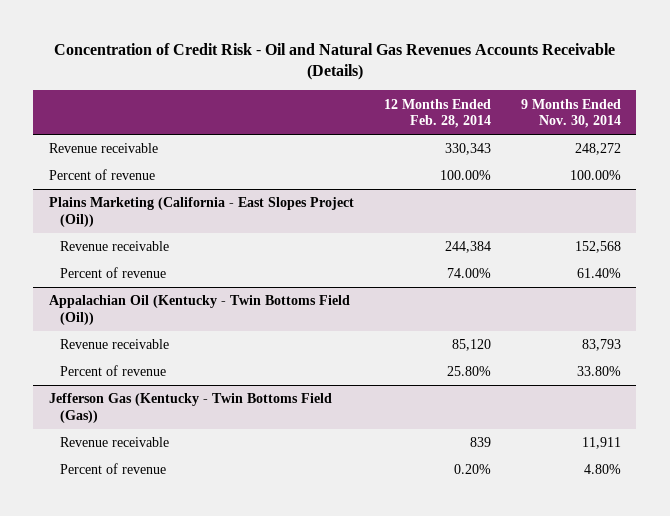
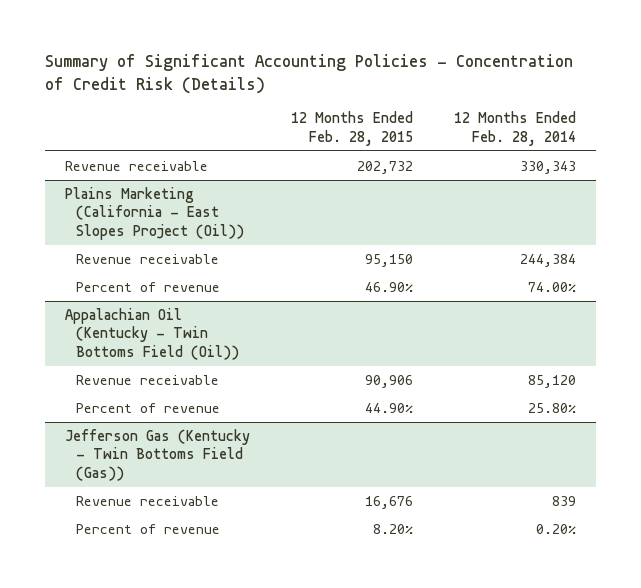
- Concentration of Credit Risk - Oil and Natural Gas Revenues Accounts Receivable (Details)
+ Summary of Significant Accounting Policies - Concentration of Credit Risk (Details)
- | 12 Months Ended Feb. 28, 2014 | 9 Months Ended Nov. 30, 2014
+ | 12 Months Ended Feb. 28, 2015 | 12 Months Ended Feb. 28, 2014
- Percent of revenue | 100.00% | 100.00%

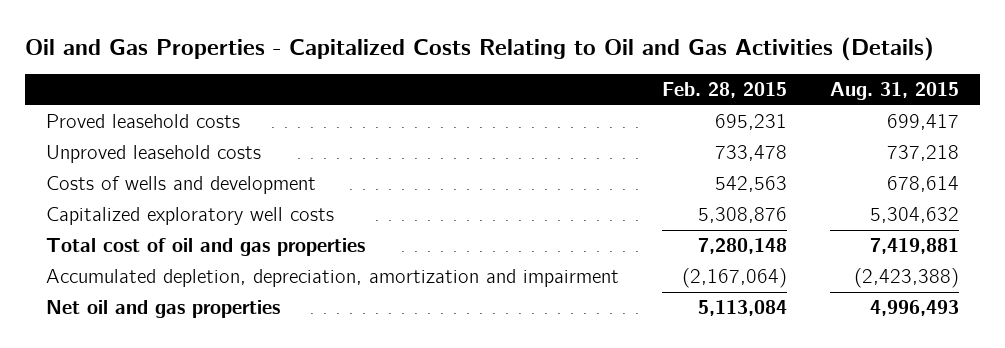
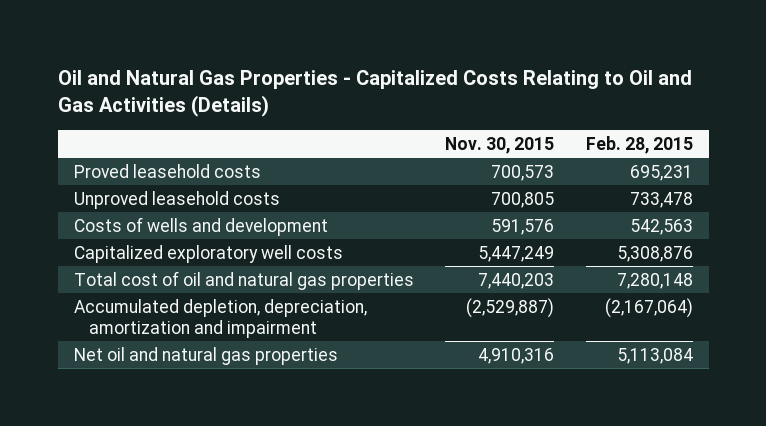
- Oil and Gas Properties - Capitalized Costs Relating to Oil and Gas Activities (Details)
+ Oil and Natural Gas Properties - Capitalized Costs Relating to Oil and Gas Activities (Details)
- | Feb. 28, 2015 | Aug. 31, 2015
+ | Nov. 30, 2015 | Feb. 28, 2015
- Total cost of oil and gas properties | 7,280,148 | 7,419,881
+ Total cost of oil and natural gas properties | 7,440,203 | 7,280,148
- Net oil and gas properties | 5,113,084 | 4,996,493
+ Net oil and natural gas properties | 4,910,316 | 5,113,084

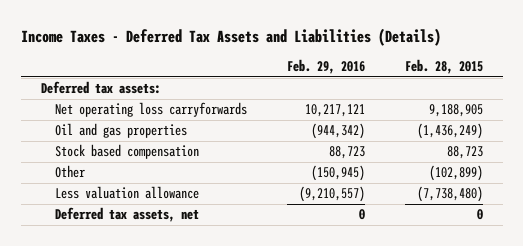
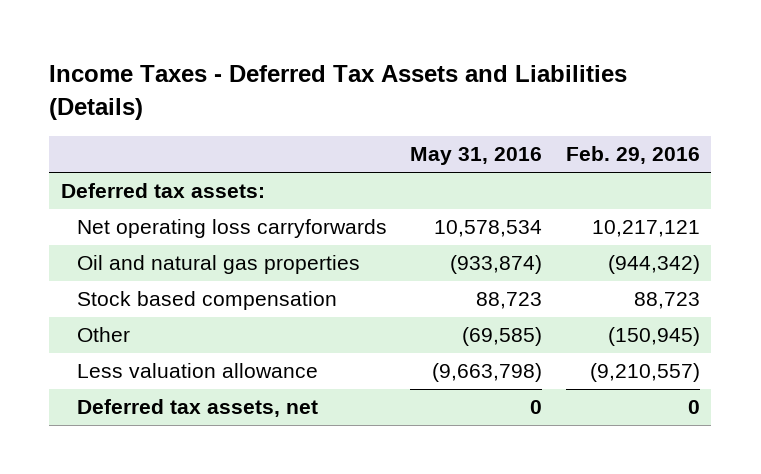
- | Feb. 29, 2016 | Feb. 28, 2015
+ | May 31, 2016 | Feb. 29, 2016
- Oil and gas properties | (944,342) | (1,436,249)
+ Oil and natural gas properties | (933,874) | (944,342)

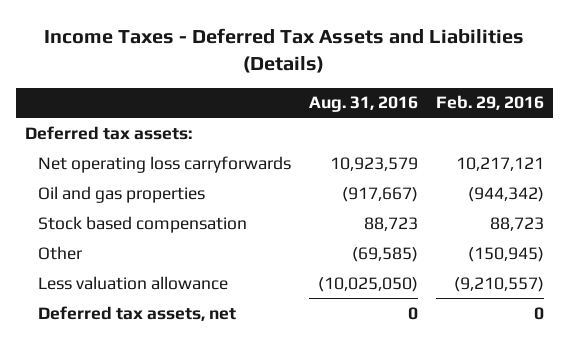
- | May 31, 2016 | Feb. 29, 2016
+ | Aug. 31, 2016 | Feb. 29, 2016
- Oil and natural gas properties | (933,874) | (944,342)
+ Oil and gas properties | (917,667) | (944,342)

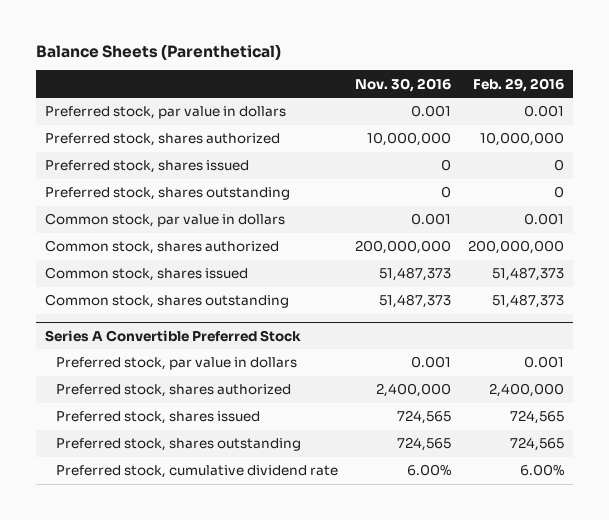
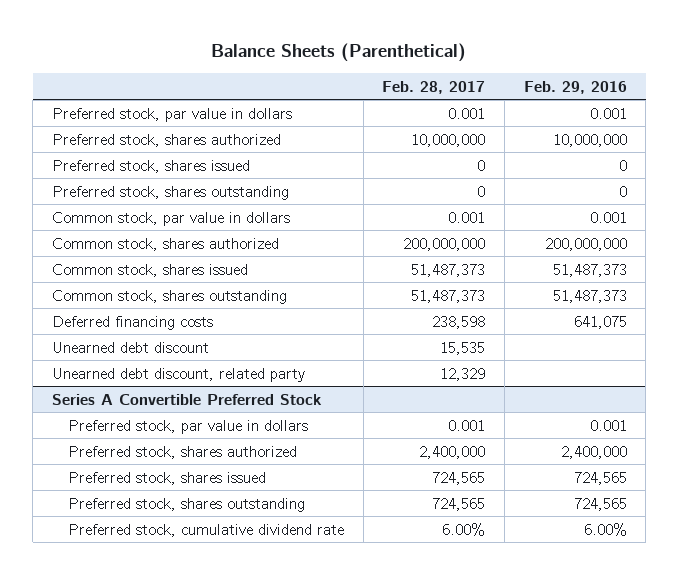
- | Nov. 30, 2016 | Feb. 29, 2016
+ | Feb. 28, 2017 | Feb. 29, 2016
+ Deferred financing costs | 238,598 | 641,075
+ Unearned debt discount | 15,535 |
+ Unearned debt discount, related party | 12,329 |

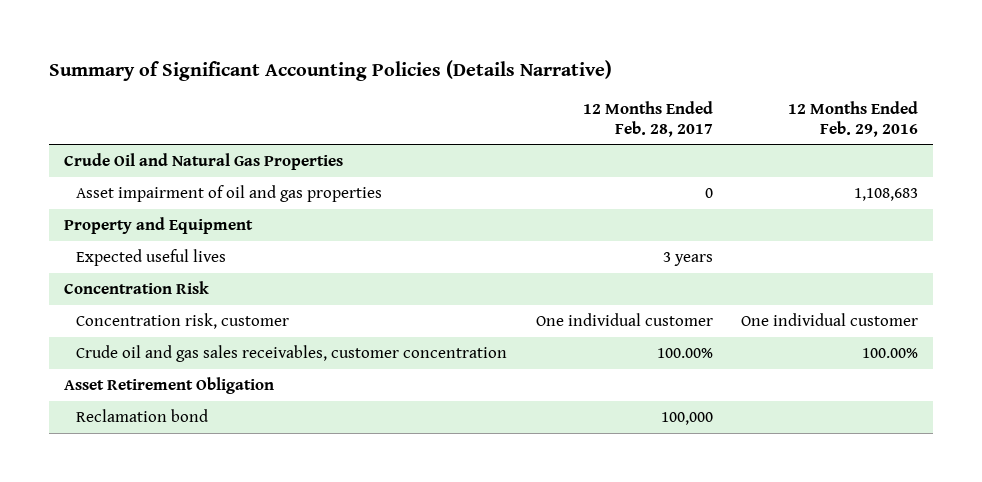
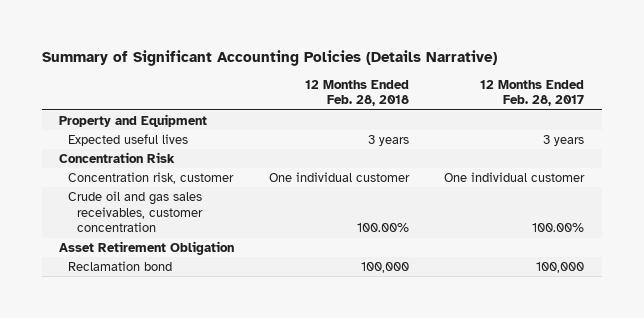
- | 12 Months Ended Feb. 28, 2017 | 12 Months Ended Feb. 29, 2016
+ | 12 Months Ended Feb. 28, 2018 | 12 Months Ended Feb. 28, 2017
- Crude Oil and Natural Gas Properties
- Asset impairment of oil and gas properties | 0 | 1,108,683

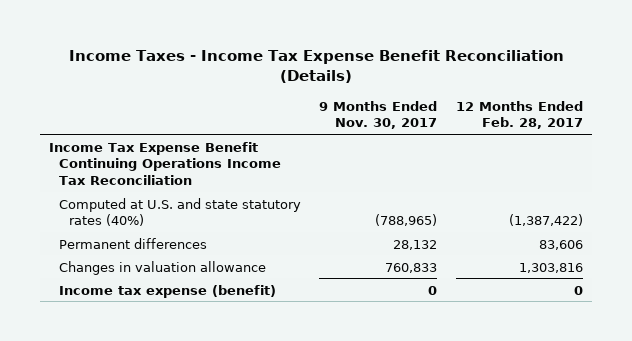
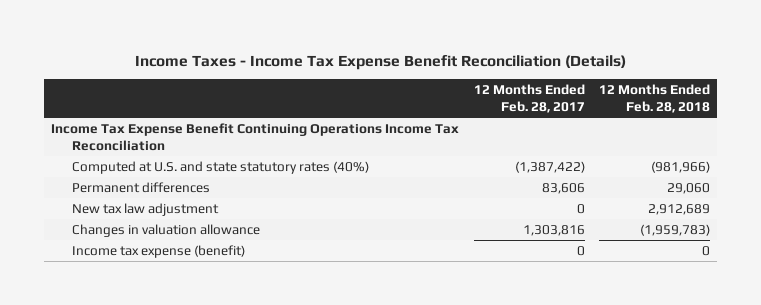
- | 9 Months Ended Nov. 30, 2017 | 12 Months Ended Feb. 28, 2017
+ | 12 Months Ended Feb. 28, 2017 | 12 Months Ended Feb. 28, 2018
+ New tax law adjustment | 0 | 2,912,689

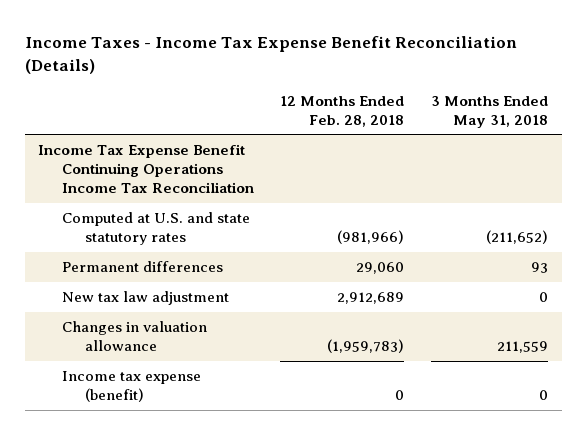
- | 12 Months Ended Feb. 28, 2017 | 12 Months Ended Feb. 28, 2018
+ | 12 Months Ended Feb. 28, 2018 | 3 Months Ended May 31, 2018
- Computed at U.S. and state statutory rates (40%) | (1,387,422) | (981,966)
+ Computed at U.S. and state statutory rates | (981,966) | (211,652)

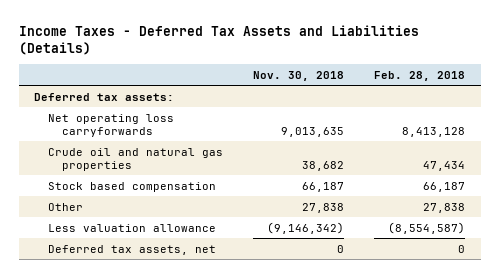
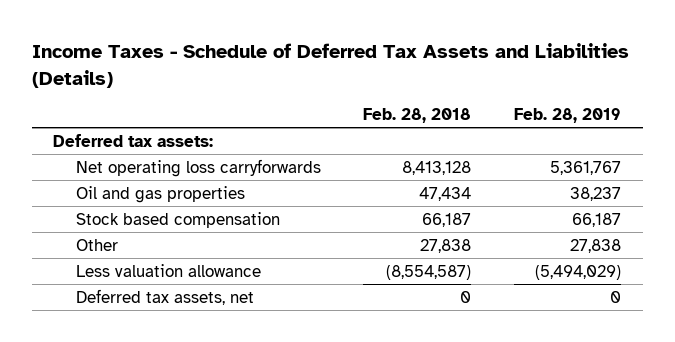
- Income Taxes - Deferred Tax Assets and Liabilities (Details)
+ Income Taxes - Schedule of Deferred Tax Assets and Liabilities (Details)
- | Nov. 30, 2018 | Feb. 28, 2018
+ | Feb. 28, 2018 | Feb. 28, 2019
- Crude oil and natural gas properties | 38,682 | 47,434
+ Oil and gas properties | 47,434 | 38,237

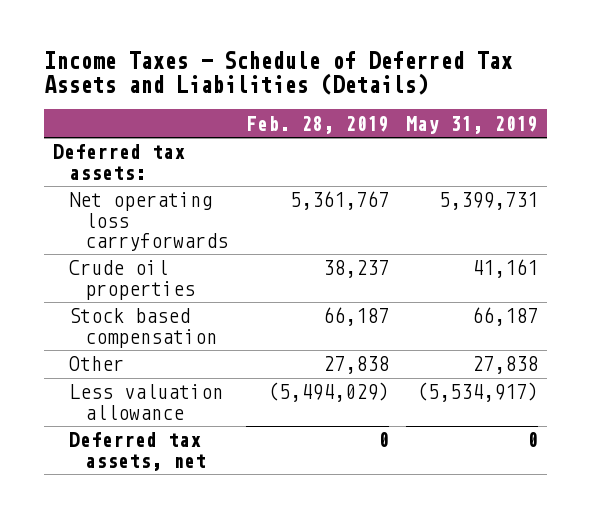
- | Feb. 28, 2018 | Feb. 28, 2019
+ | Feb. 28, 2019 | May 31, 2019
- Oil and gas properties | 47,434 | 38,237
+ Crude oil properties | 38,237 | 41,161

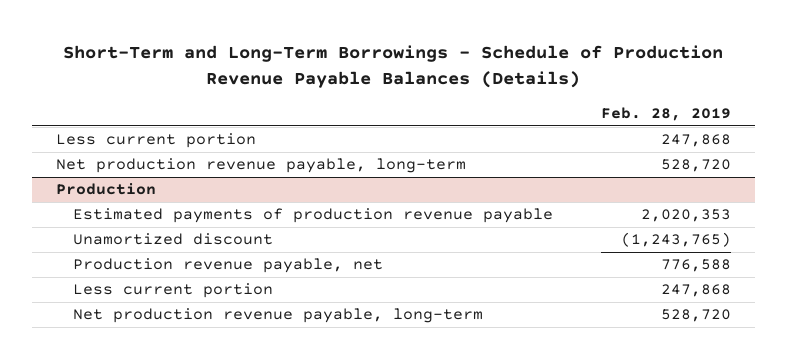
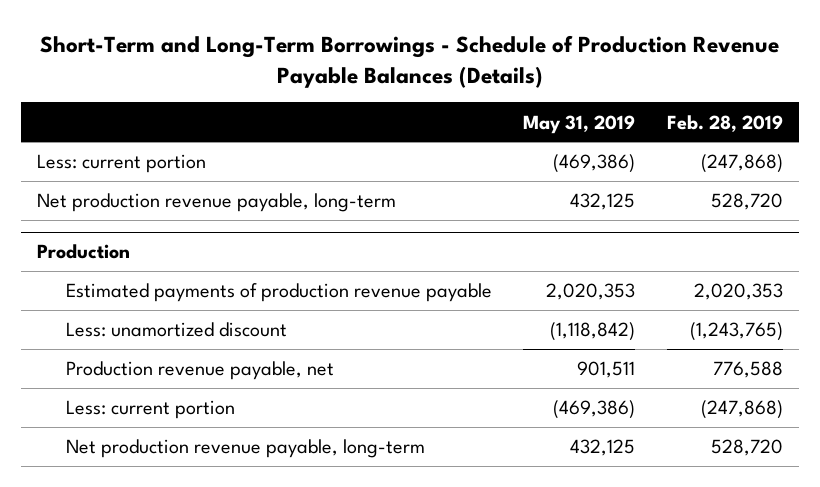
- | Feb. 28, 2019
+ | May 31, 2019 | Feb. 28, 2019
- Less current portion | 247,868
+ Less: current portion | (469,386) | (247,868)
@ Production
- Unamortized discount | (1,243,765)
+ Less: unamortized discount | (1,118,842) | (1,243,765)
- Less current portion | 247,868
+ Less: current portion | (469,386) | (247,868)

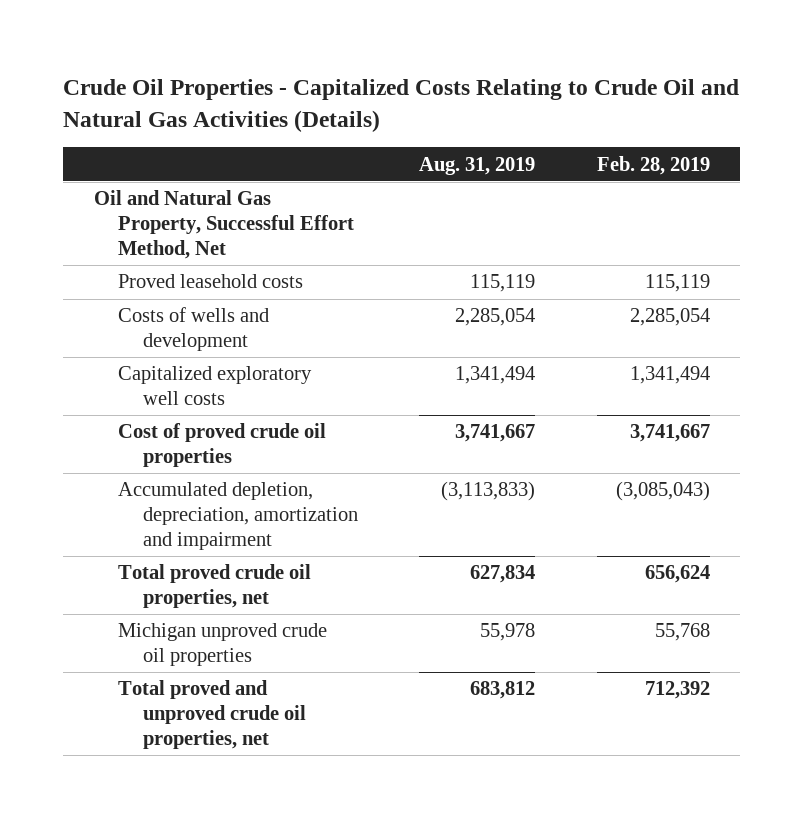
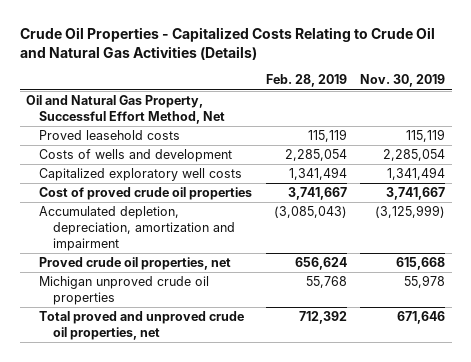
- | Aug. 31, 2019 | Feb. 28, 2019
+ | Feb. 28, 2019 | Nov. 30, 2019
- Total proved crude oil properties, net | 627,834 | 656,624
+ Proved crude oil properties, net | 656,624 | 615,668

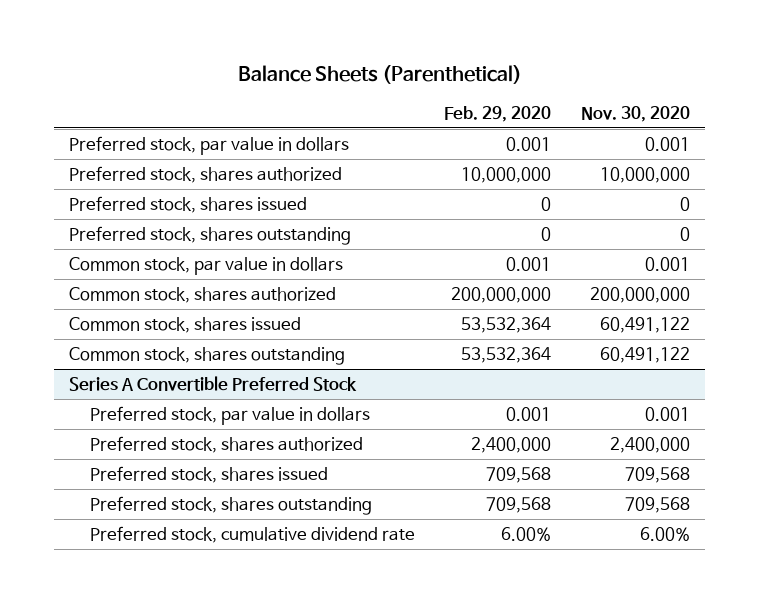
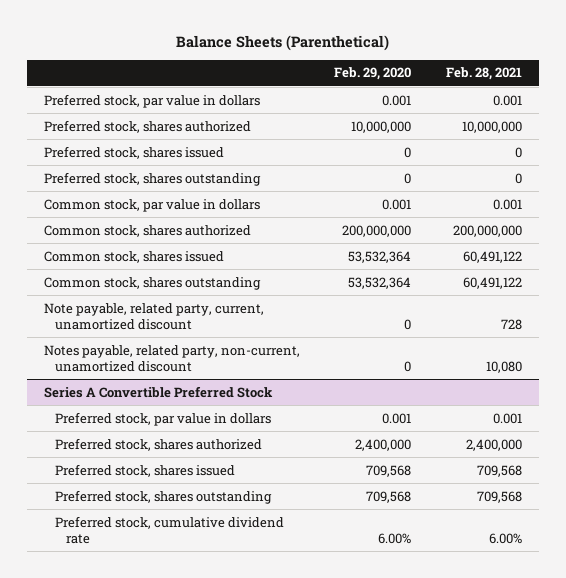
- | Feb. 29, 2020 | Nov. 30, 2020
+ | Feb. 29, 2020 | Feb. 28, 2021
+ Note payable, related party, current, unamortized discount | 0 | 728
+ Notes payable, related party, non-current, unamortized discount | 0 | 10,080

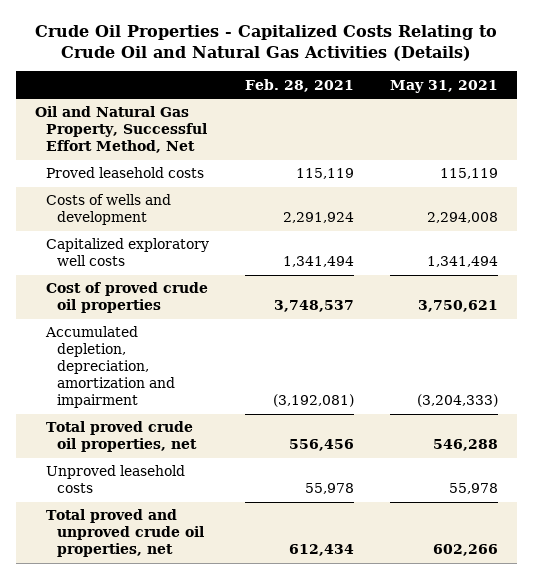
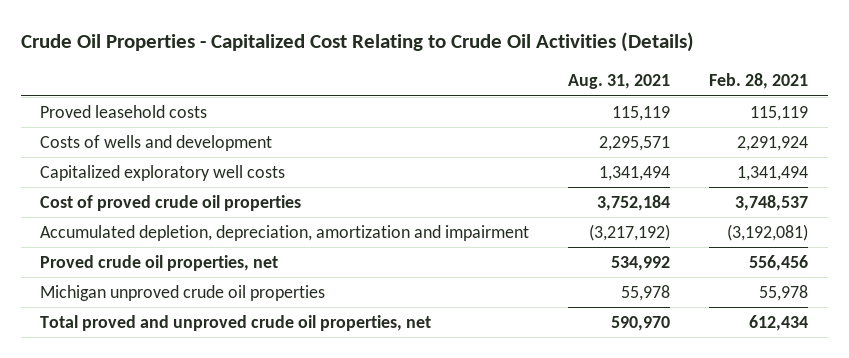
- Crude Oil Properties - Capitalized Costs Relating to Crude Oil and Natural Gas Activities (Details)
+ Crude Oil Properties - Capitalized Cost Relating to Crude Oil Activities (Details)
- | Feb. 28, 2021 | May 31, 2021
+ | Aug. 31, 2021 | Feb. 28, 2021
- Oil and Natural Gas Property, Successful Effort Method, Net
- Total proved crude oil properties, net | 556,456 | 546,288
- Unproved leasehold costs | 55,978 | 55,978
+ Proved crude oil properties, net | 534,992 | 556,456
+ Michigan unproved crude oil properties | 55,978 | 55,978

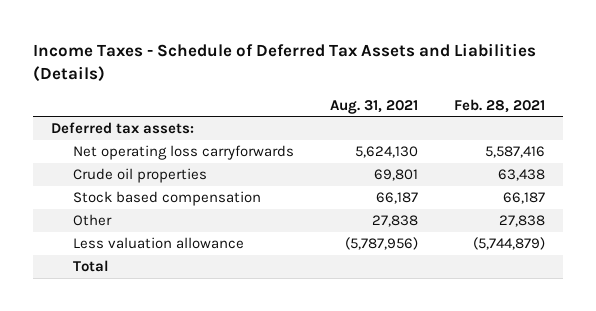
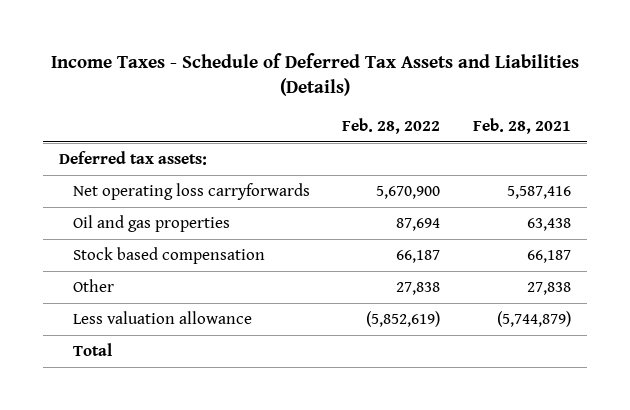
- | Aug. 31, 2021 | Feb. 28, 2021
+ | Feb. 28, 2022 | Feb. 28, 2021
- Crude oil properties | 69,801 | 63,438
+ Oil and gas properties | 87,694 | 63,438

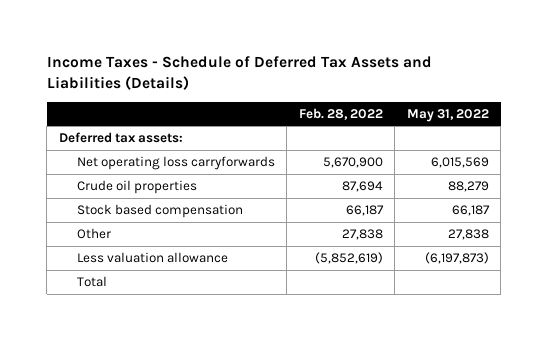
- | Feb. 28, 2022 | Feb. 28, 2021
+ | Feb. 28, 2022 | May 31, 2022
- Oil and gas properties | 87,694 | 63,438
+ Crude oil properties | 87,694 | 88,279

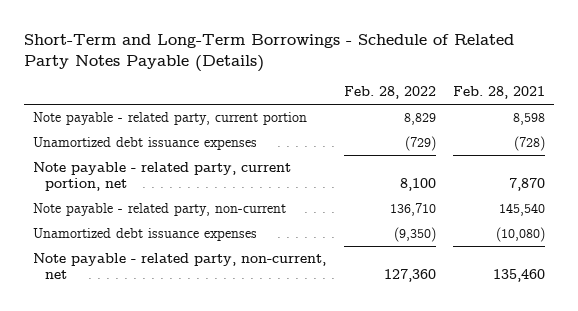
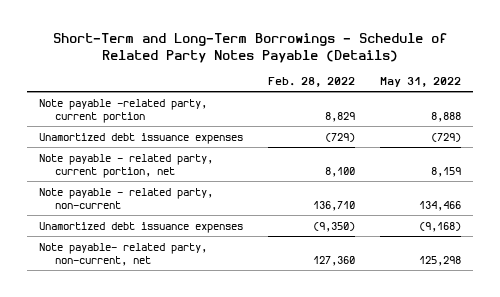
- | Feb. 28, 2022 | Feb. 28, 2021
+ | Feb. 28, 2022 | May 31, 2022
- Note payable - related party, current portion | 8,829 | 8,598
+ Note payable -related party, current portion | 8,829 | 8,888
- Note payable - related party, non-current, net | 127,360 | 135,460
+ Note payable- related party, non-current, net | 127,360 | 125,298

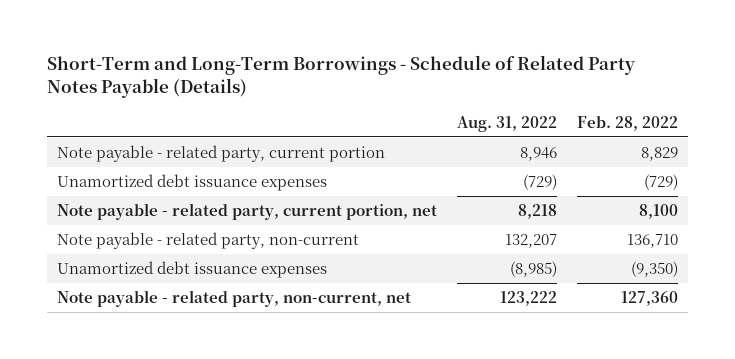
- | Feb. 28, 2022 | May 31, 2022
+ | Aug. 31, 2022 | Feb. 28, 2022
- Note payable -related party, current portion | 8,829 | 8,888
+ Note payable - related party, current portion | 8,946 | 8,829
- Note payable- related party, non-current, net | 127,360 | 125,298
+ Note payable - related party, non-current, net | 123,222 | 127,360

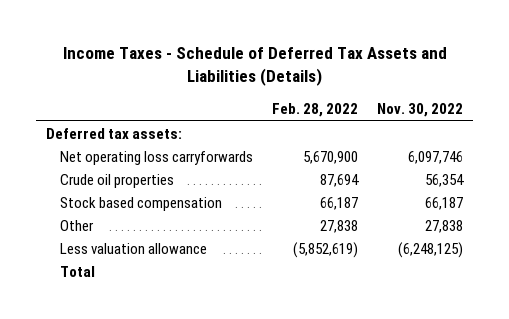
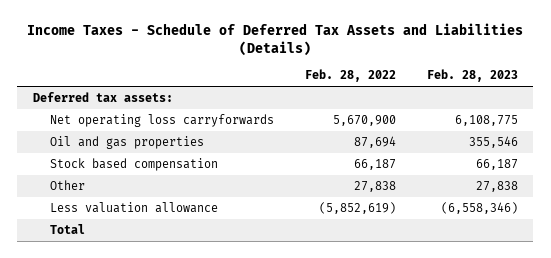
- | Feb. 28, 2022 | Nov. 30, 2022
+ | Feb. 28, 2022 | Feb. 28, 2023
- Crude oil properties | 87,694 | 56,354
+ Oil and gas properties | 87,694 | 355,546

